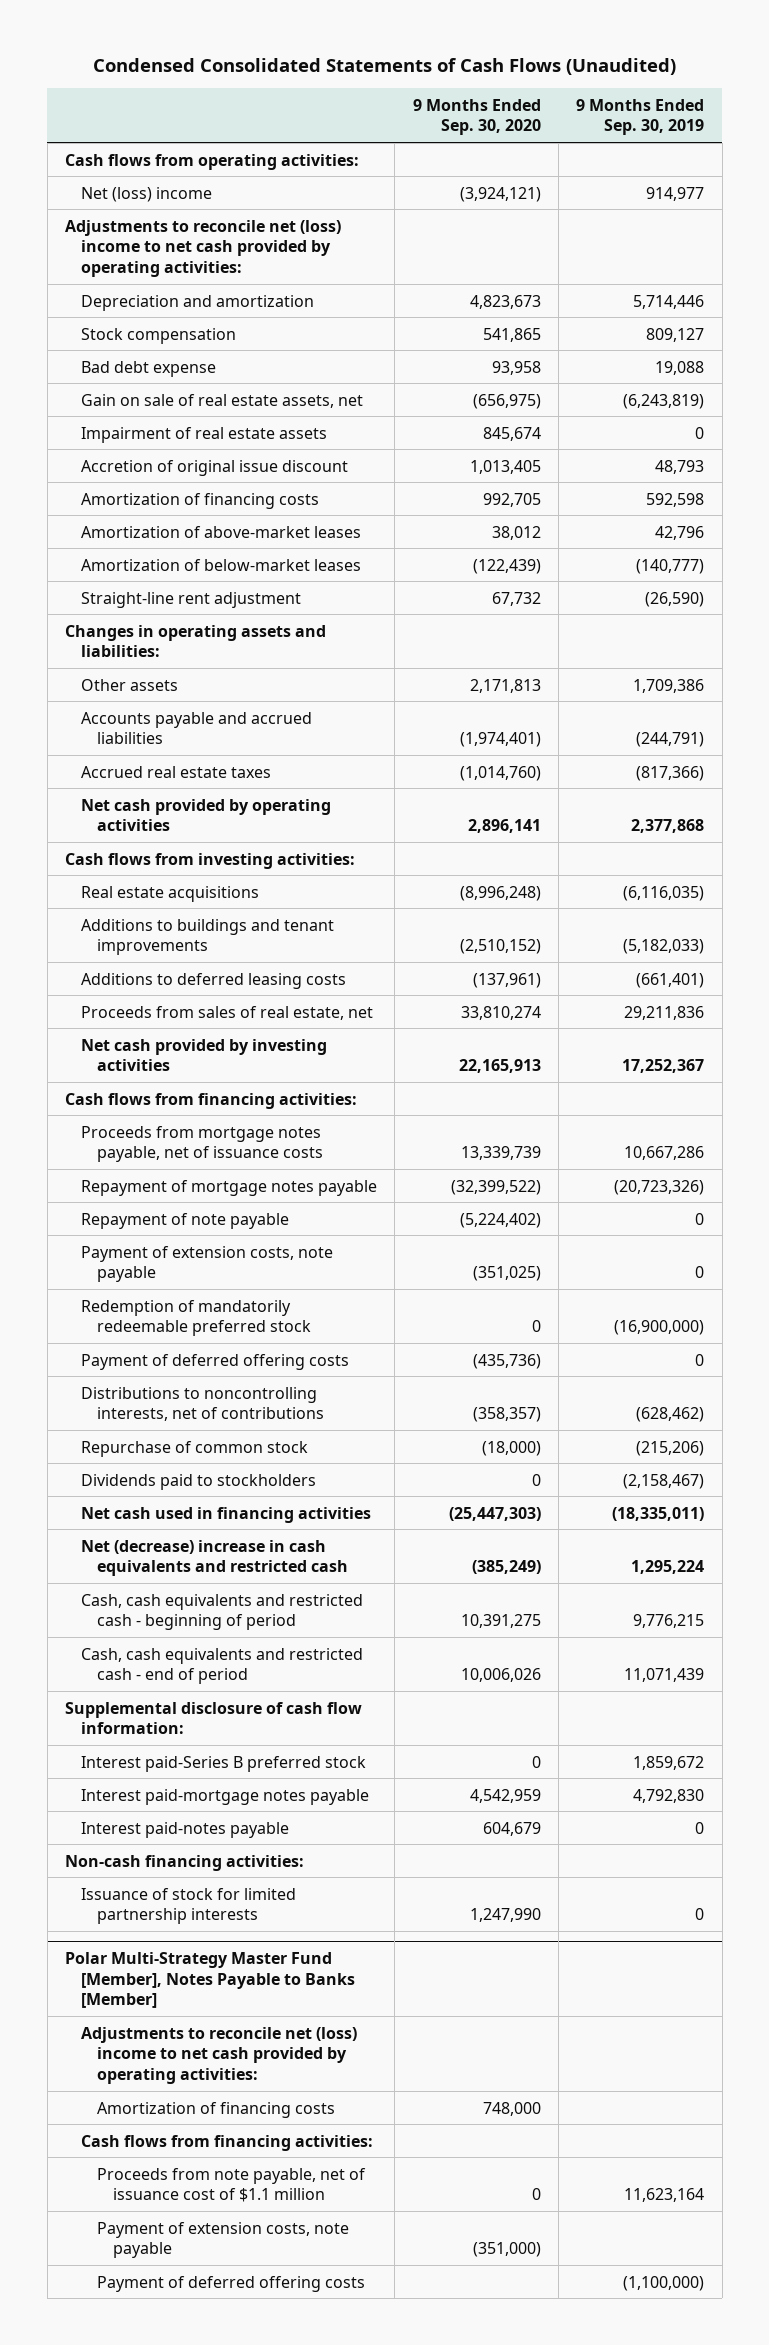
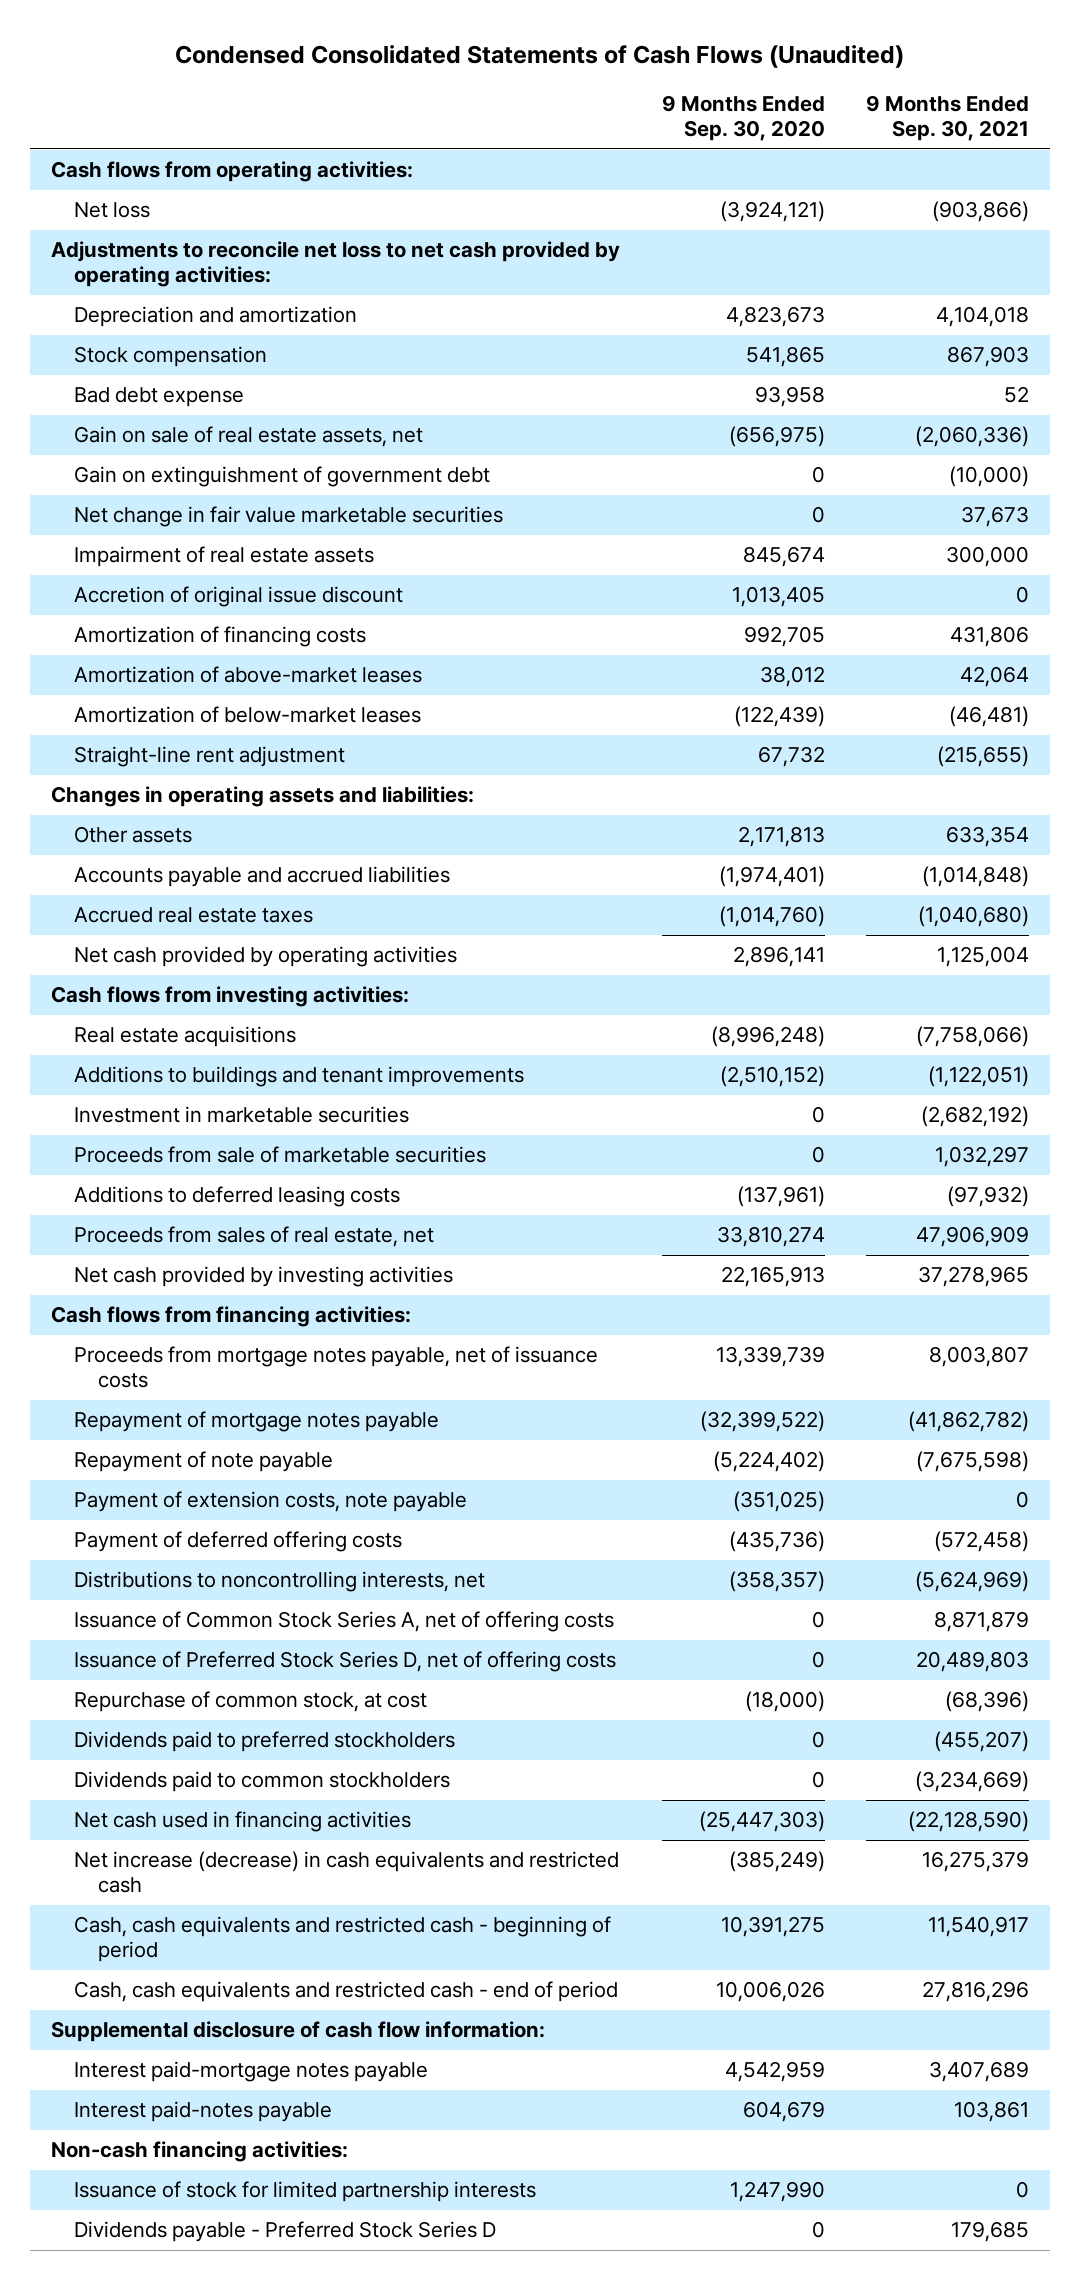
- | 9 Months Ended Sep. 30, 2020 | 9 Months Ended Sep. 30, 2019
+ | 9 Months Ended Sep. 30, 2020 | 9 Months Ended Sep. 30, 2021
- Net (loss) income | (3,924,121) | 914,977
- Adjustments to reconcile net (loss) income to net cash provided by operating activities:
+ Net loss | (3,924,121) | (903,866)
+ Adjustments to reconcile net loss to net cash provided by operating activities:
+ Gain on extinguishment of government debt | 0 | (10,000)
+ Net change in fair value marketable securities | 0 | 37,673
+ Investment in marketable securities | 0 | (2,682,192)
+ Proceeds from sale of marketable securities | 0 | 1,032,297
- Redemption of mandatorily redeemable preferred stock | 0 | (16,900,000)
- Distributions to noncontrolling interests, net of contributions | (358,357) | (628,462)
- Repurchase of common stock | (18,000) | (215,206)
- Dividends paid to stockholders | 0 | (2,158,467)
+ Distributions to noncontrolling interests, net | (358,357) | (5,624,969)
+ Issuance of Common Stock Series A, net of offering costs | 0 | 8,871,879
+ Issuance of Preferred Stock Series D, net of offering costs | 0 | 20,489,803
+ Repurchase of common stock, at cost | (18,000) | (68,396)
+ Dividends paid to preferred stockholders | 0 | (455,207)
+ Dividends paid to common stockholders | 0 | (3,234,669)
- Net (decrease) increase in cash equivalents and restricted cash | (385,249) | 1,295,224
+ Net increase (decrease) in cash equivalents and restricted cash | (385,249) | 16,275,379
- Interest paid-Series B preferred stock | 0 | 1,859,672
- Polar Multi-Strategy Master Fund [Member], Notes Payable to Banks [Member]
- Adjustments to reconcile net (loss) income to net cash provided by operating activities:
- Amortization of financing costs | 748,000 |
- Cash flows from financing activities:
- Proceeds from note payable, net of issuance cost of $1.1 million | 0 | 11,623,164
- Payment of extension costs, note payable | (351,000) |
- Payment of deferred offering costs | | (1,100,000)
+ Dividends payable - Preferred Stock Series D | 0 | 179,685

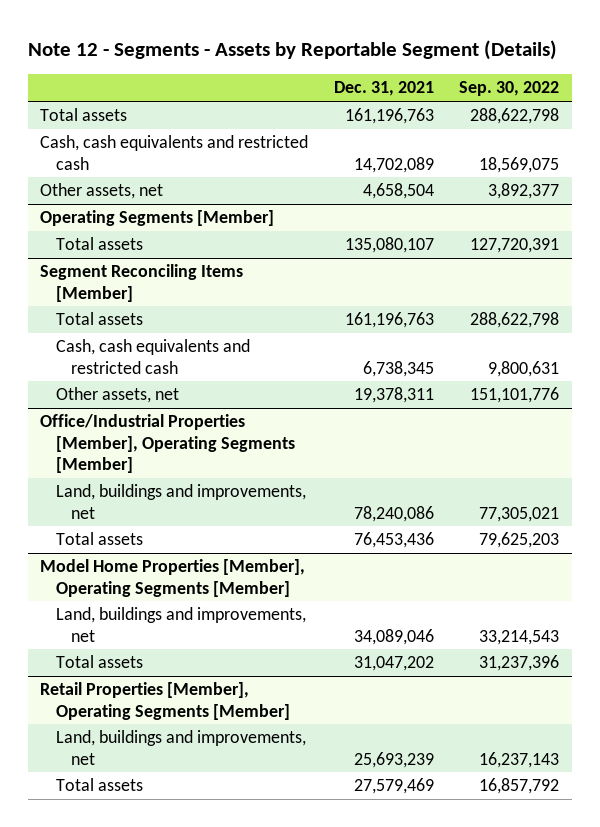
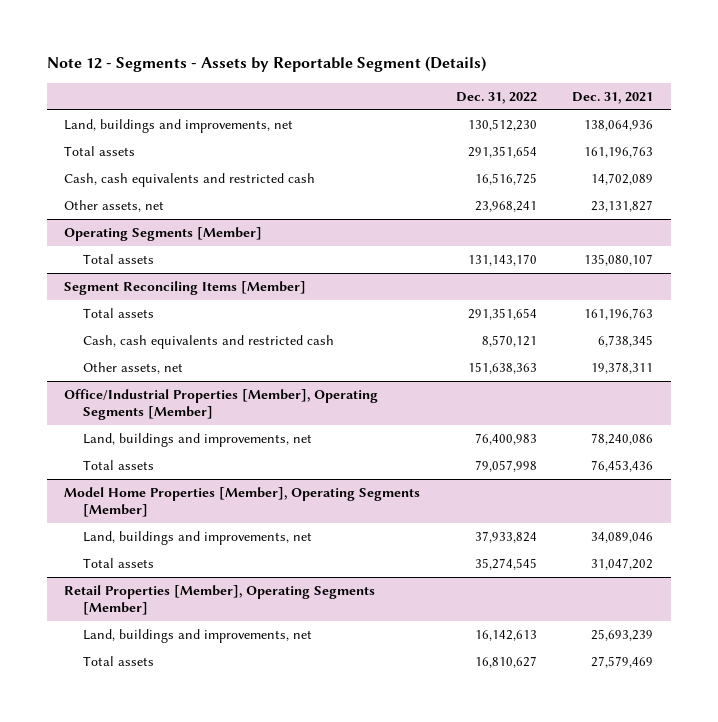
- | Dec. 31, 2021 | Sep. 30, 2022
+ | Dec. 31, 2022 | Dec. 31, 2021
+ Land, buildings and improvements, net | 130,512,230 | 138,064,936
- Other assets, net | 4,658,504 | 3,892,377
+ Other assets, net | 23,968,241 | 23,131,827

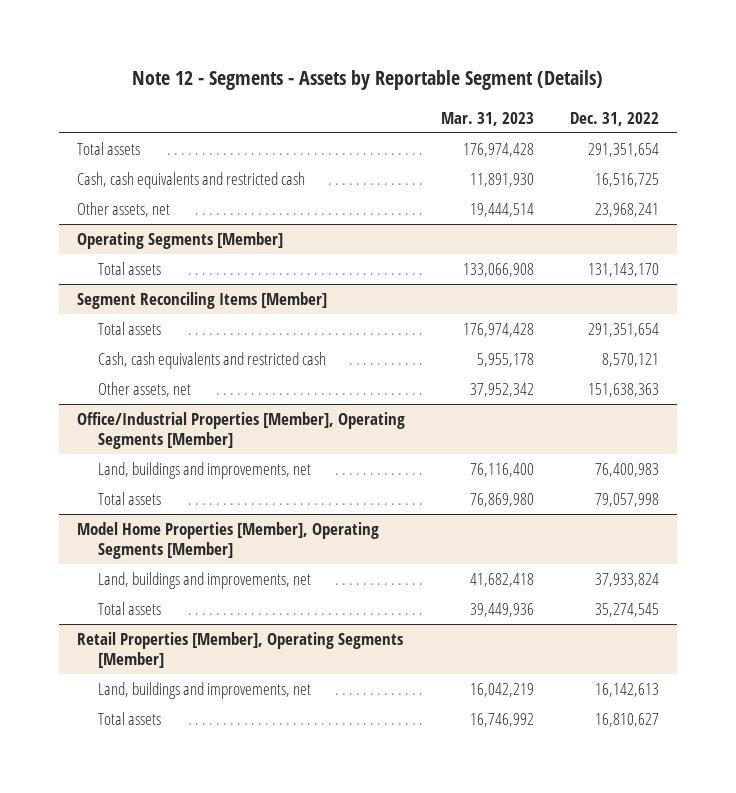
- | Dec. 31, 2022 | Dec. 31, 2021
+ | Mar. 31, 2023 | Dec. 31, 2022
- Land, buildings and improvements, net | 130,512,230 | 138,064,936

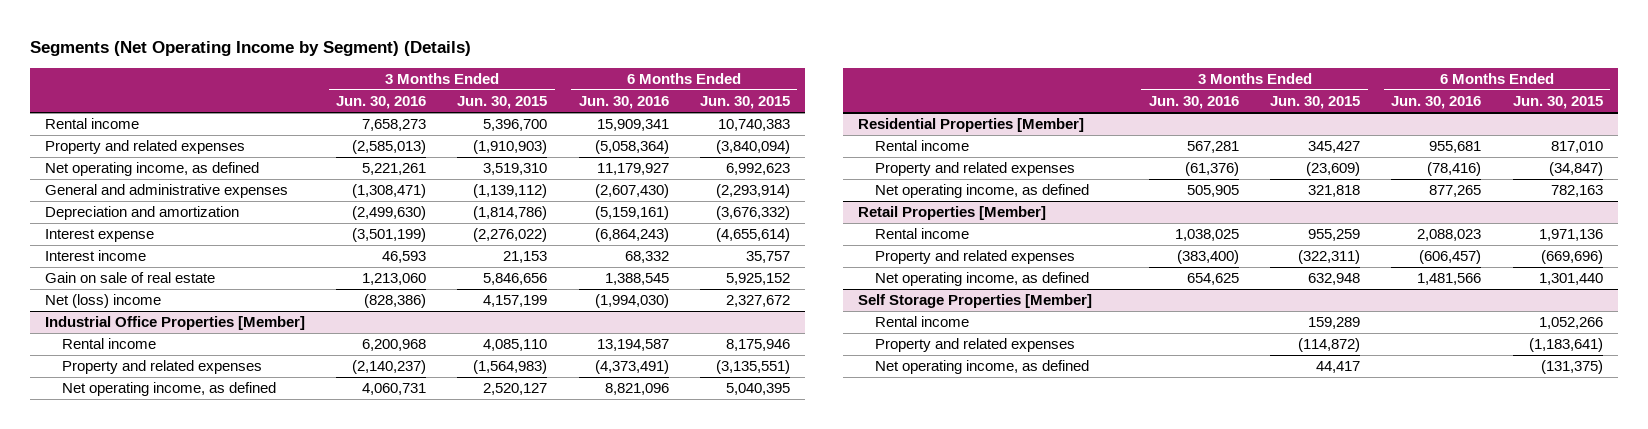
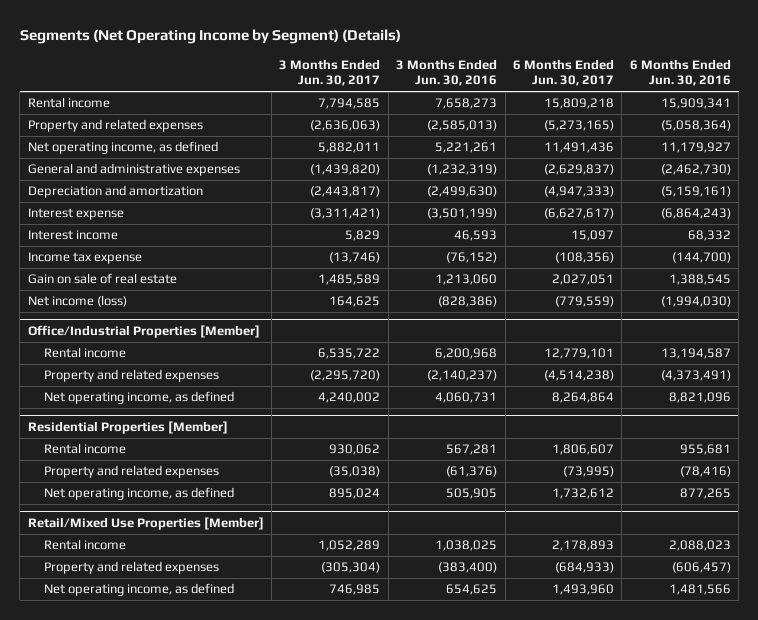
- | 3 Months Ended Jun. 30, 2016 | 3 Months Ended Jun. 30, 2015 | 6 Months Ended Jun. 30, 2016 | 6 Months Ended Jun. 30, 2015
+ | 3 Months Ended Jun. 30, 2017 | 3 Months Ended Jun. 30, 2016 | 6 Months Ended Jun. 30, 2017 | 6 Months Ended Jun. 30, 2016
- General and administrative expenses | (1,308,471) | (1,139,112) | (2,607,430) | (2,293,914)
+ General and administrative expenses | (1,439,820) | (1,232,319) | (2,629,837) | (2,462,730)
+ Income tax expense | (13,746) | (76,152) | (108,356) | (144,700)
- Net (loss) income | (828,386) | 4,157,199 | (1,994,030) | 2,327,672
- Industrial Office Properties [Member]
+ Net income (loss) | 164,625 | (828,386) | (779,559) | (1,994,030)
+ Office/Industrial Properties [Member]
- Retail Properties [Member]
+ Retail/Mixed Use Properties [Member]
- Self Storage Properties [Member]
- Rental income | | 159,289 | | 1,052,266
- Property and related expenses | | (114,872) | | (1,183,641)
- Net operating income, as defined | | 44,417 | | (131,375)

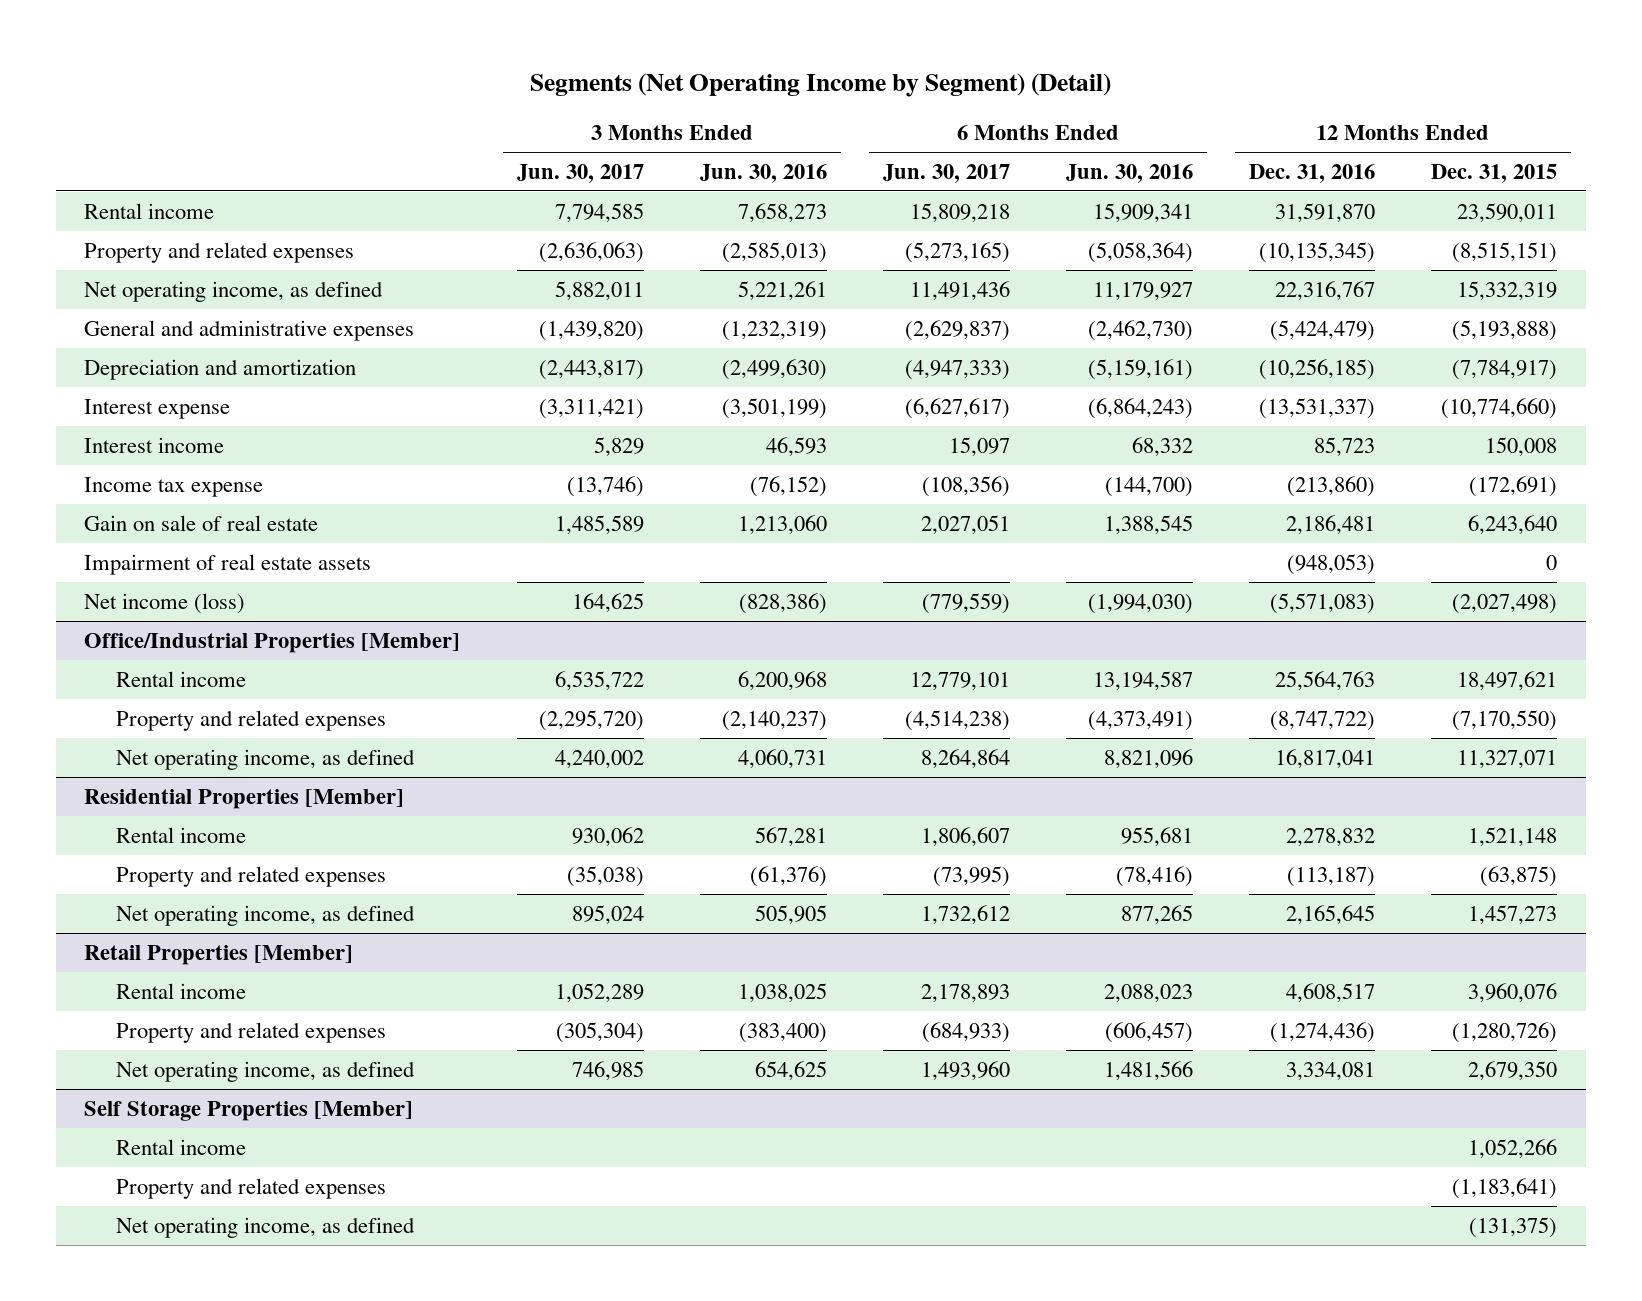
- Segments (Net Operating Income by Segment) (Details)
+ Segments (Net Operating Income by Segment) (Detail)
- | 3 Months Ended Jun. 30, 2017 | 3 Months Ended Jun. 30, 2016 | 6 Months Ended Jun. 30, 2017 | 6 Months Ended Jun. 30, 2016
+ | 3 Months Ended Jun. 30, 2017 | 3 Months Ended Jun. 30, 2016 | 6 Months Ended Jun. 30, 2017 | 6 Months Ended Jun. 30, 2016 | 12 Months Ended Dec. 31, 2016 | 12 Months Ended Dec. 31, 2015
+ Impairment of real estate assets | | | | | (948,053) | 0
- Retail/Mixed Use Properties [Member]
+ Retail Properties [Member]
+ Self Storage Properties [Member]
+ Rental income | | | | | | 1,052,266
+ Property and related expenses | | | | | | (1,183,641)
+ Net operating income, as defined | | | | | | (131,375)

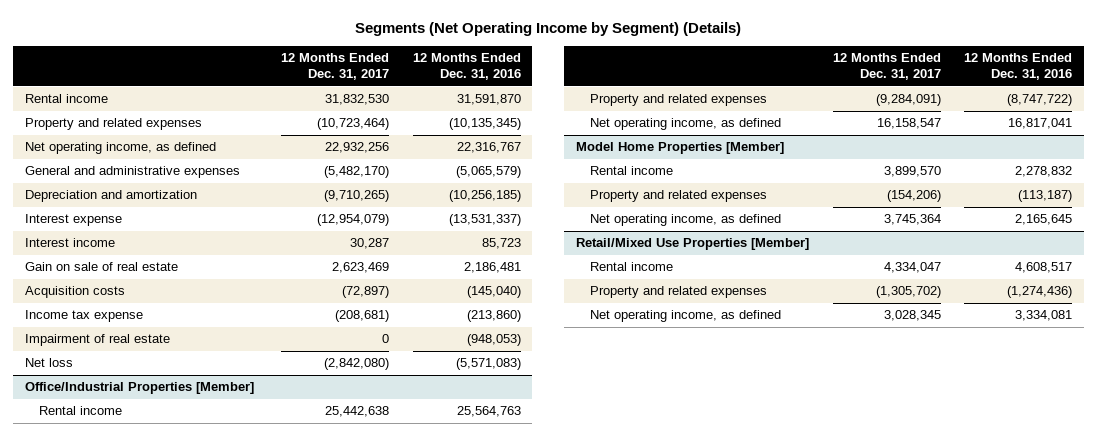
- Segments (Net Operating Income by Segment) (Detail)
+ Segments (Net Operating Income by Segment) (Details)
- | 3 Months Ended Jun. 30, 2017 | 3 Months Ended Jun. 30, 2016 | 6 Months Ended Jun. 30, 2017 | 6 Months Ended Jun. 30, 2016 | 12 Months Ended Dec. 31, 2016 | 12 Months Ended Dec. 31, 2015
+ | 12 Months Ended Dec. 31, 2017 | 12 Months Ended Dec. 31, 2016
- General and administrative expenses | (1,439,820) | (1,232,319) | (2,629,837) | (2,462,730) | (5,424,479) | (5,193,888)
+ General and administrative expenses | (5,482,170) | (5,065,579)
- Impairment of real estate assets | | | | | (948,053) | 0
- Net income (loss) | 164,625 | (828,386) | (779,559) | (1,994,030) | (5,571,083) | (2,027,498)
+ Acquisition costs | (72,897) | (145,040)
moved down: Income tax expense | (208,681) | (213,860)
+ Impairment of real estate | 0 | (948,053)
+ Net loss | (2,842,080) | (5,571,083)
- Residential Properties [Member]
+ Model Home Properties [Member]
- Retail Properties [Member]
+ Retail/Mixed Use Properties [Member]
- Self Storage Properties [Member]
- Rental income | | | | | | 1,052,266
- Property and related expenses | | | | | | (1,183,641)
- Net operating income, as defined | | | | | | (131,375)

